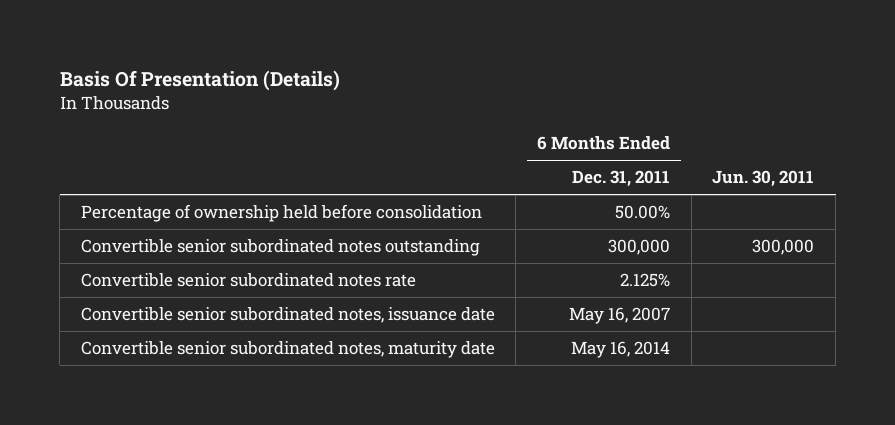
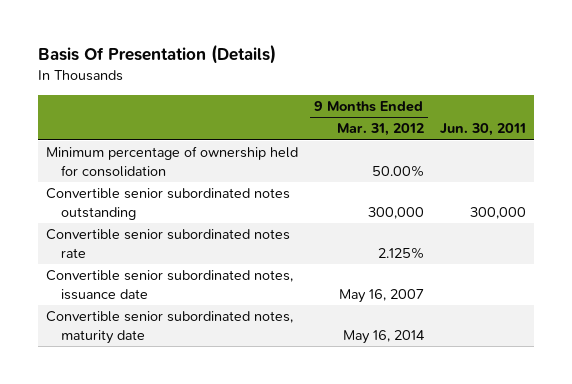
- | 6 Months Ended Dec. 31, 2011 | Jun. 30, 2011
+ | 9 Months Ended Mar. 31, 2012 | Jun. 30, 2011
- Percentage of ownership held before consolidation | 50.00% |
+ Minimum percentage of ownership held for consolidation | 50.00% |

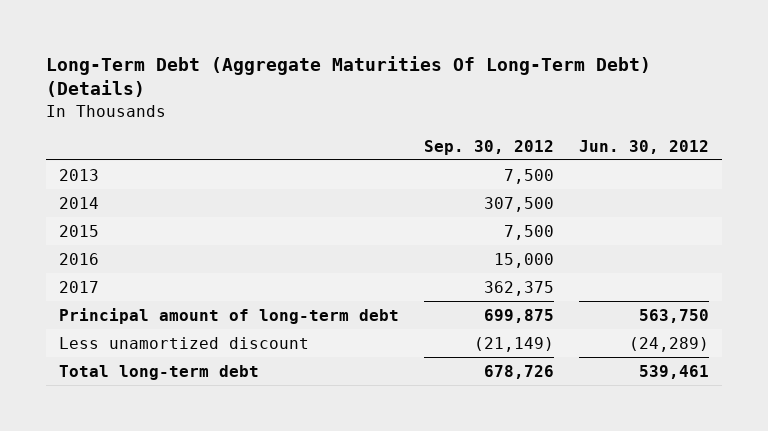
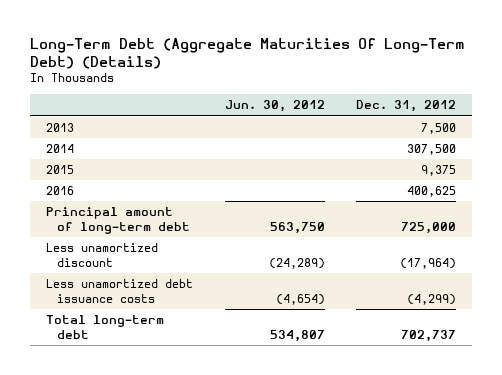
- | Sep. 30, 2012 | Jun. 30, 2012
+ | Jun. 30, 2012 | Dec. 31, 2012
- 2017 | 362,375 |
- Total long-term debt | 678,726 | 539,461
+ Less unamortized debt issuance costs | (4,654) | (4,299)
+ Total long-term debt | 534,807 | 702,737

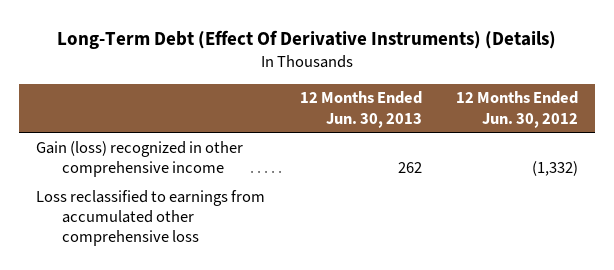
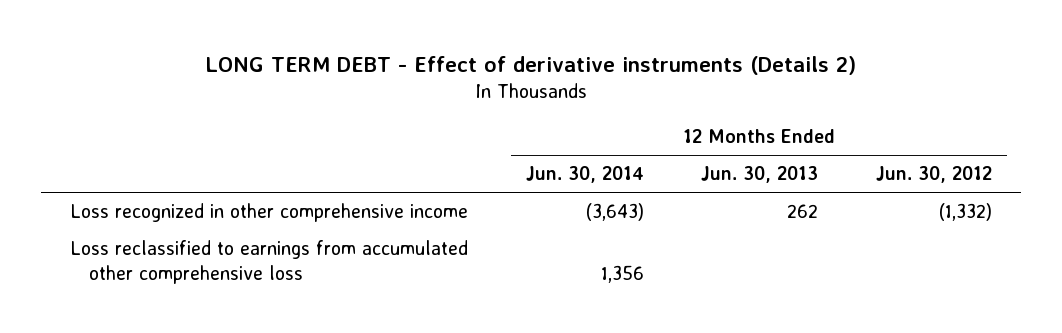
- Long-Term Debt (Effect Of Derivative Instruments) (Details)
+ LONG TERM DEBT - Effect of derivative instruments (Details 2)
- | 12 Months Ended Jun. 30, 2013 | 12 Months Ended Jun. 30, 2012
+ | 12 Months Ended Jun. 30, 2014 | 12 Months Ended Jun. 30, 2013 | 12 Months Ended Jun. 30, 2012
- Gain (loss) recognized in other comprehensive income | 262 | (1,332)
+ Loss recognized in other comprehensive income | (3,643) | 262 | (1,332)

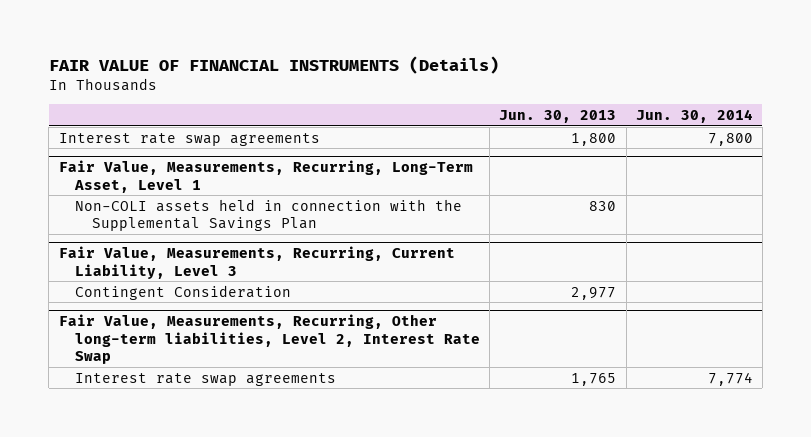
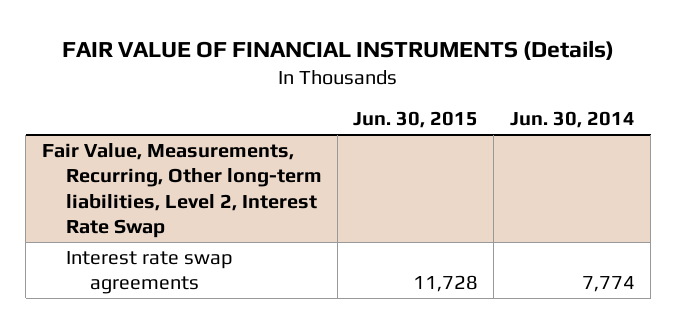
- | Jun. 30, 2013 | Jun. 30, 2014
+ | Jun. 30, 2015 | Jun. 30, 2014
- Interest rate swap agreements | 1,800 | 7,800
- Fair Value, Measurements, Recurring, Long-Term Asset, Level 1
- Non-COLI assets held in connection with the Supplemental Savings Plan | 830 |
- Fair Value, Measurements, Recurring, Current Liability, Level 3
- Contingent Consideration | 2,977 |

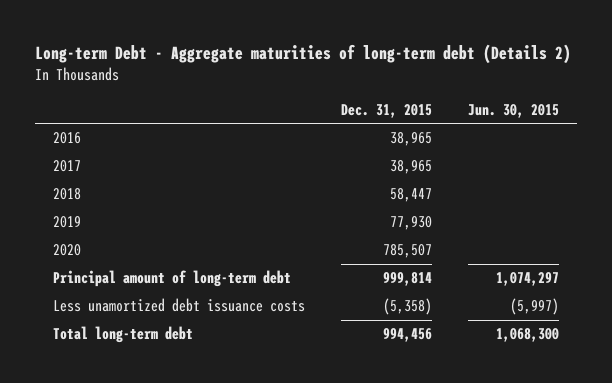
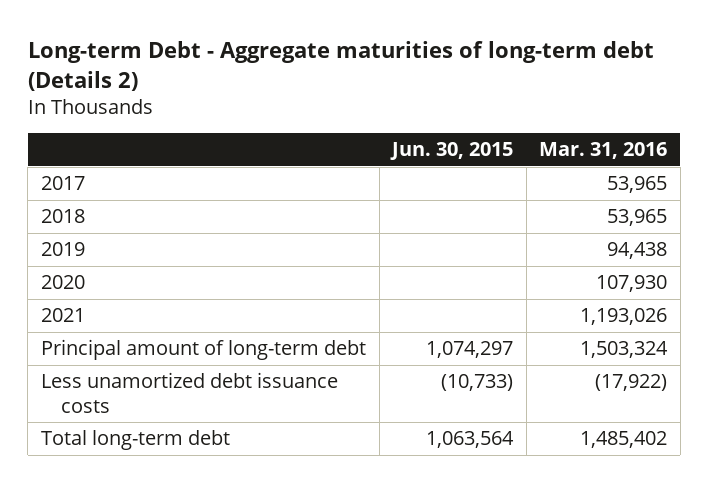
- | Dec. 31, 2015 | Jun. 30, 2015
+ | Jun. 30, 2015 | Mar. 31, 2016
- 2016 | 38,965 |
+ 2021 | | 1,193,026
- Less unamortized debt issuance costs | (5,358) | (5,997)
- Total long-term debt | 994,456 | 1,068,300
+ Less unamortized debt issuance costs | (10,733) | (17,922)
+ Total long-term debt | 1,063,564 | 1,485,402

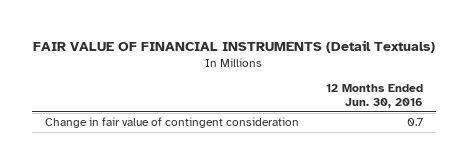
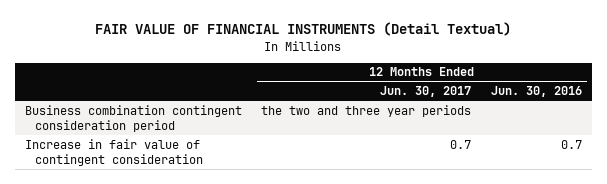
- FAIR VALUE OF FINANCIAL INSTRUMENTS (Detail Textuals)
+ FAIR VALUE OF FINANCIAL INSTRUMENTS (Detail Textual)
- | 12 Months Ended Jun. 30, 2016
+ | 12 Months Ended Jun. 30, 2017 | 12 Months Ended Jun. 30, 2016
- Change in fair value of contingent consideration | 0.7
+ Business combination contingent consideration period | the two and three year periods |
+ Increase in fair value of contingent consideration | 0.7 | 0.7

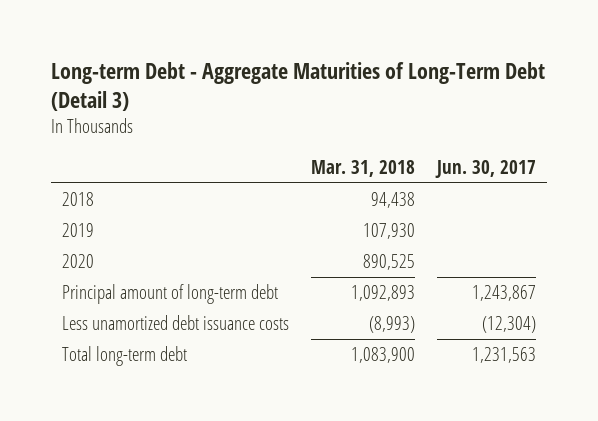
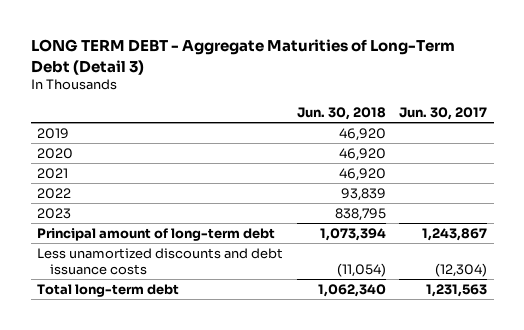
- Long-term Debt - Aggregate Maturities of Long-Term Debt (Detail 3)
+ LONG TERM DEBT - Aggregate Maturities of Long-Term Debt (Detail 3)
- | Mar. 31, 2018 | Jun. 30, 2017
+ | Jun. 30, 2018 | Jun. 30, 2017
- 2018 | 94,438 |
+ 2021 | 46,920 |
+ 2022 | 93,839 |
+ 2023 | 838,795 |
- Less unamortized debt issuance costs | (8,993) | (12,304)
+ Less unamortized discounts and debt issuance costs | (11,054) | (12,304)

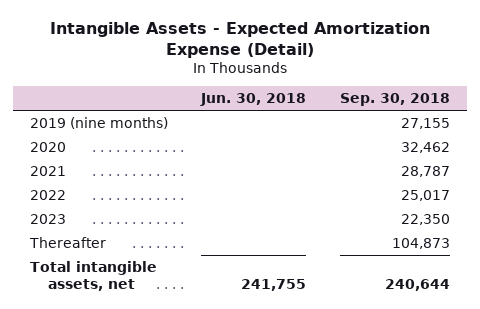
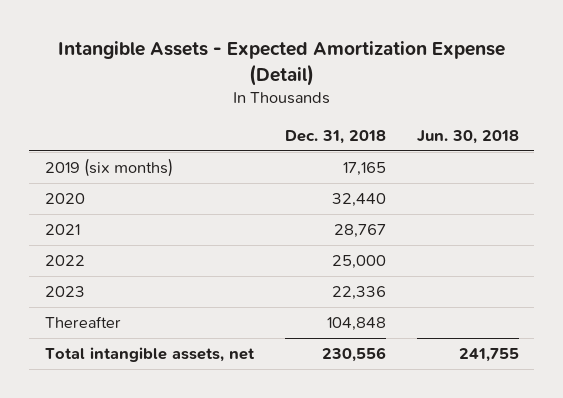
- | Jun. 30, 2018 | Sep. 30, 2018
+ | Dec. 31, 2018 | Jun. 30, 2018
- 2019 (nine months) | | 27,155
+ 2019 (six months) | 17,165 |

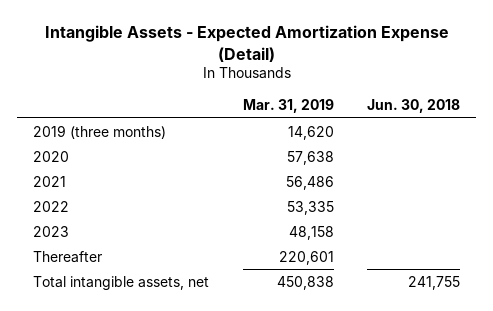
- | Dec. 31, 2018 | Jun. 30, 2018
+ | Mar. 31, 2019 | Jun. 30, 2018
- 2019 (six months) | 17,165 |
+ 2019 (three months) | 14,620 |

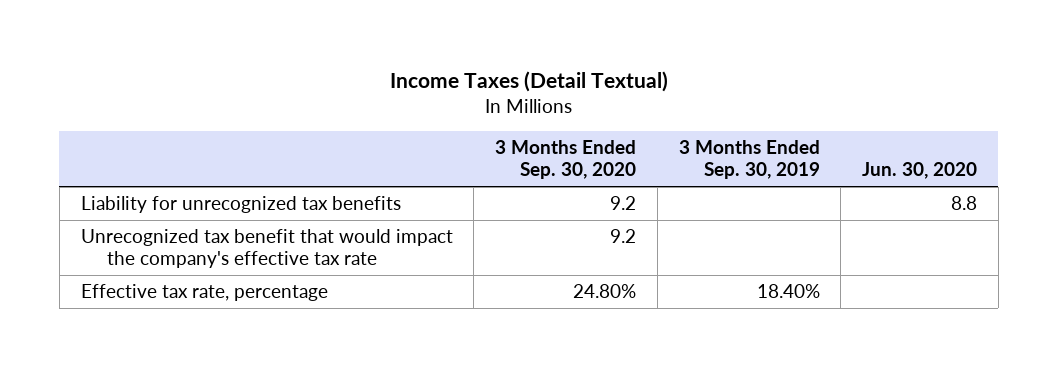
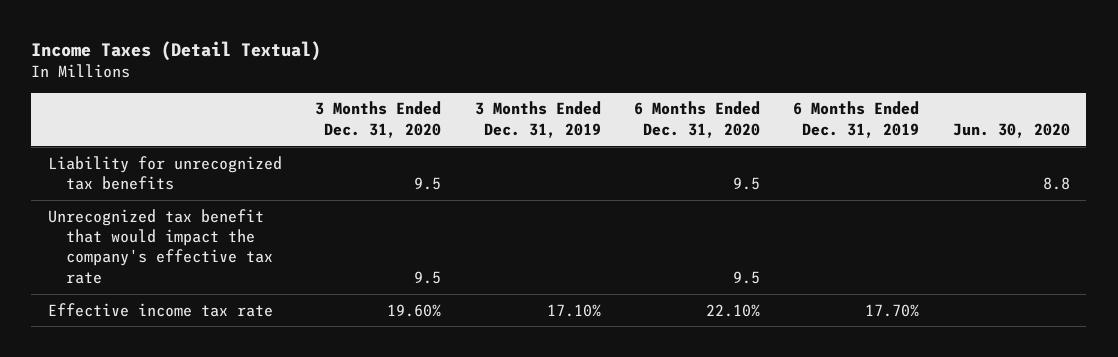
- | 3 Months Ended Sep. 30, 2020 | 3 Months Ended Sep. 30, 2019 | Jun. 30, 2020
+ | 3 Months Ended Dec. 31, 2020 | 3 Months Ended Dec. 31, 2019 | 6 Months Ended Dec. 31, 2020 | 6 Months Ended Dec. 31, 2019 | Jun. 30, 2020
- Effective tax rate, percentage | 24.80% | 18.40% |
+ Effective income tax rate | 19.60% | 17.10% | 22.10% | 17.70% |

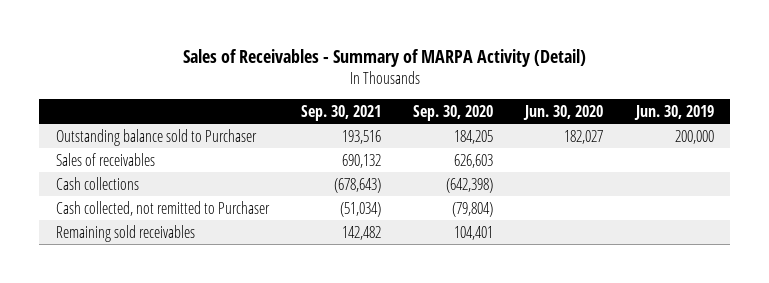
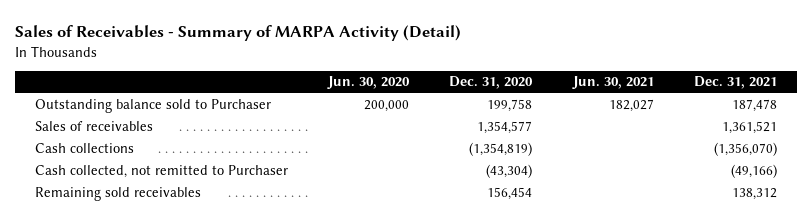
- | Sep. 30, 2021 | Sep. 30, 2020 | Jun. 30, 2020 | Jun. 30, 2019
+ | Jun. 30, 2020 | Dec. 31, 2020 | Jun. 30, 2021 | Dec. 31, 2021
- Outstanding balance sold to Purchaser | 193,516 | 184,205 | 182,027 | 200,000
+ Outstanding balance sold to Purchaser | 200,000 | 199,758 | 182,027 | 187,478

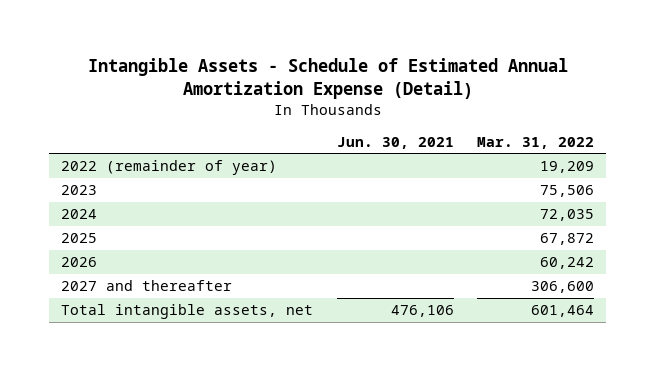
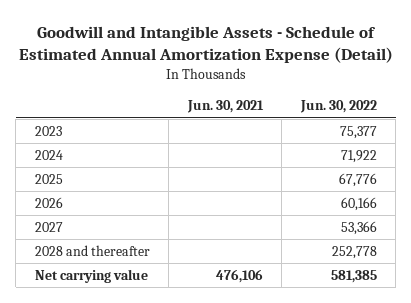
- Intangible Assets - Schedule of Estimated Annual Amortization Expense (Detail)
+ Goodwill and Intangible Assets - Schedule of Estimated Annual Amortization Expense (Detail)
- | Jun. 30, 2021 | Mar. 31, 2022
+ | Jun. 30, 2021 | Jun. 30, 2022
- 2022 (remainder of year) | | 19,209
- 2027 and thereafter | | 306,600
- Total intangible assets, net | 476,106 | 601,464
+ 2027 | | 53,366
+ 2028 and thereafter | | 252,778
+ Net carrying value | 476,106 | 581,385

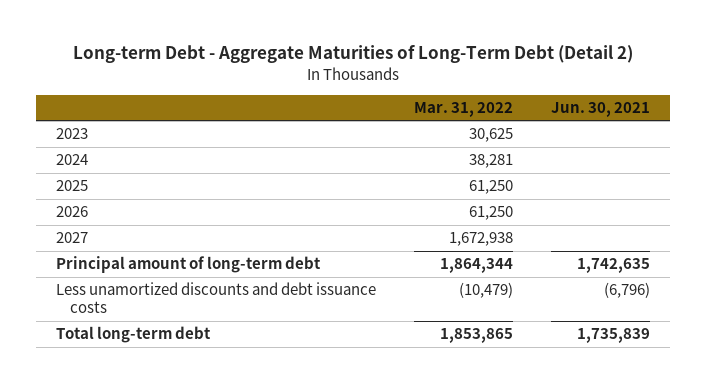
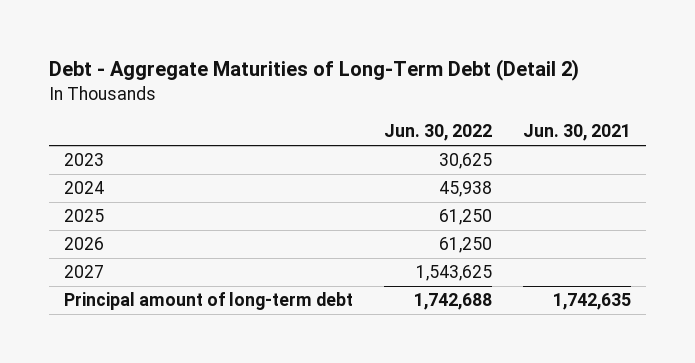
- Long-term Debt - Aggregate Maturities of Long-Term Debt (Detail 2)
+ Debt - Aggregate Maturities of Long-Term Debt (Detail 2)
- | Mar. 31, 2022 | Jun. 30, 2021
+ | Jun. 30, 2022 | Jun. 30, 2021
- Less unamortized discounts and debt issuance costs | (10,479) | (6,796)
- Total long-term debt | 1,853,865 | 1,735,839

